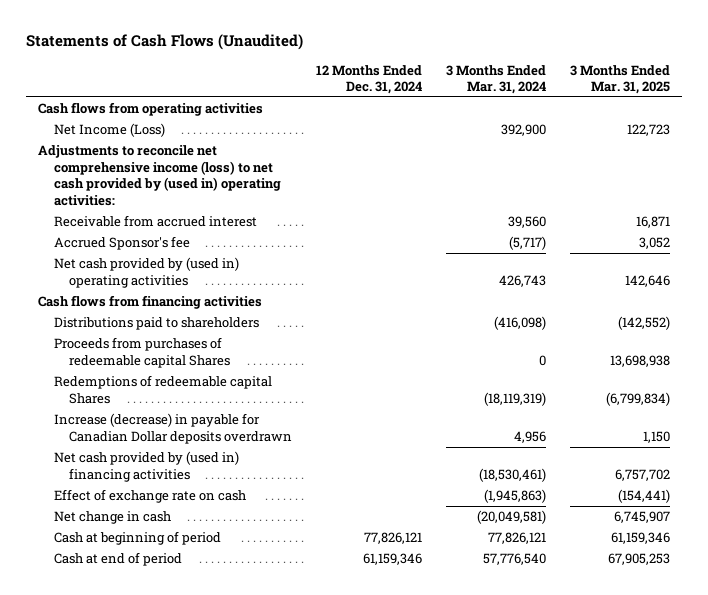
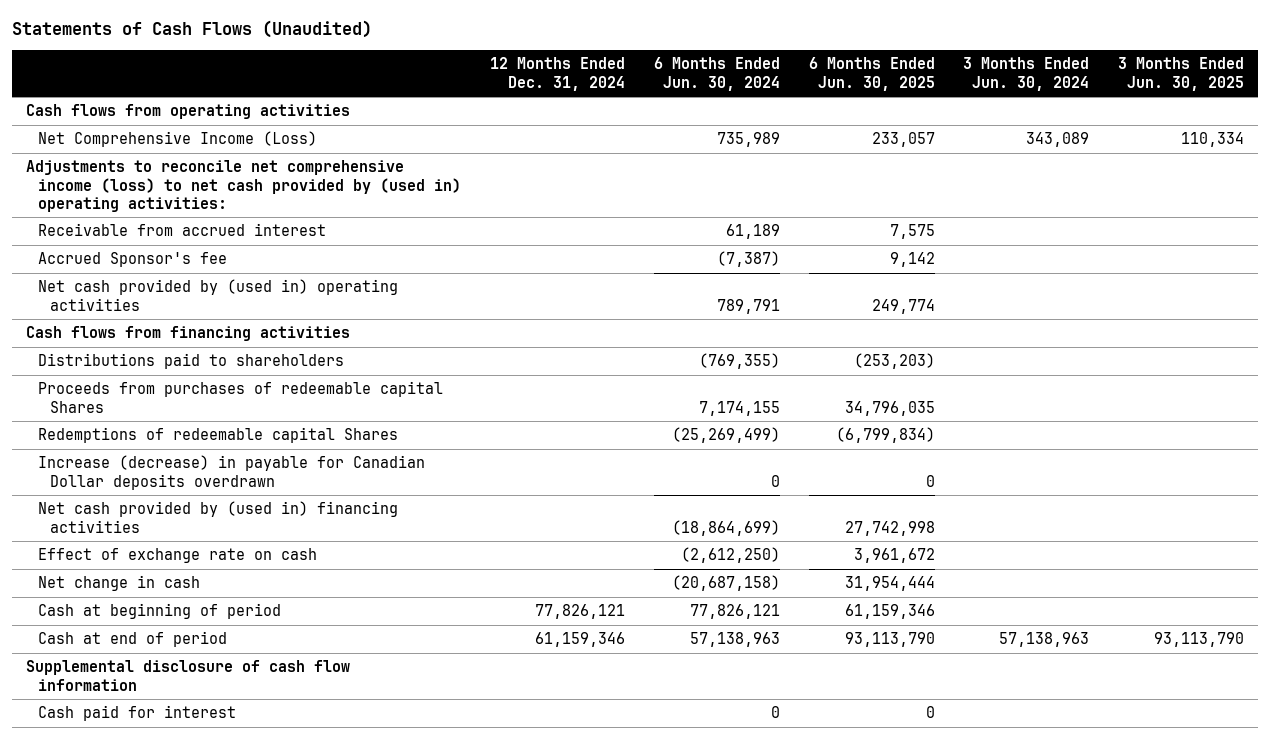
- | 12 Months Ended Dec. 31, 2024 | 3 Months Ended Mar. 31, 2024 | 3 Months Ended Mar. 31, 2025
+ | 12 Months Ended Dec. 31, 2024 | 6 Months Ended Jun. 30, 2024 | 6 Months Ended Jun. 30, 2025 | 3 Months Ended Jun. 30, 2024 | 3 Months Ended Jun. 30, 2025
- Net Income (Loss) | | 392,900 | 122,723
+ Net Comprehensive Income (Loss) | | 735,989 | 233,057 | 343,089 | 110,334
+ Supplemental disclosure of cash flow information
+ Cash paid for interest | | 0 | 0 | |

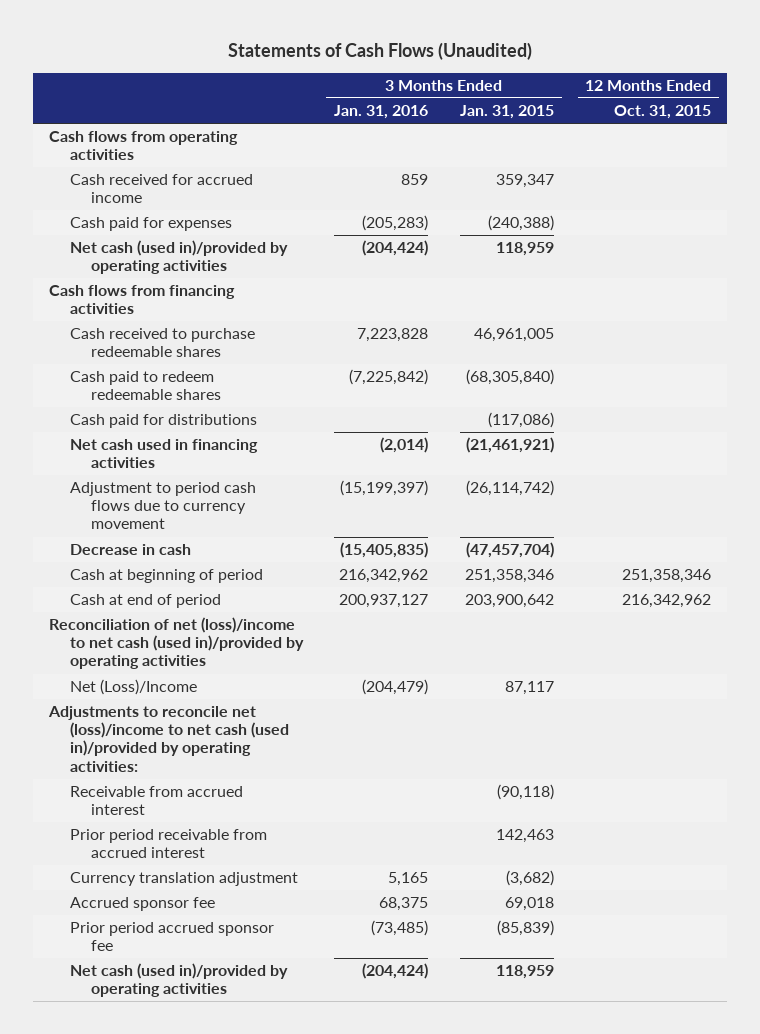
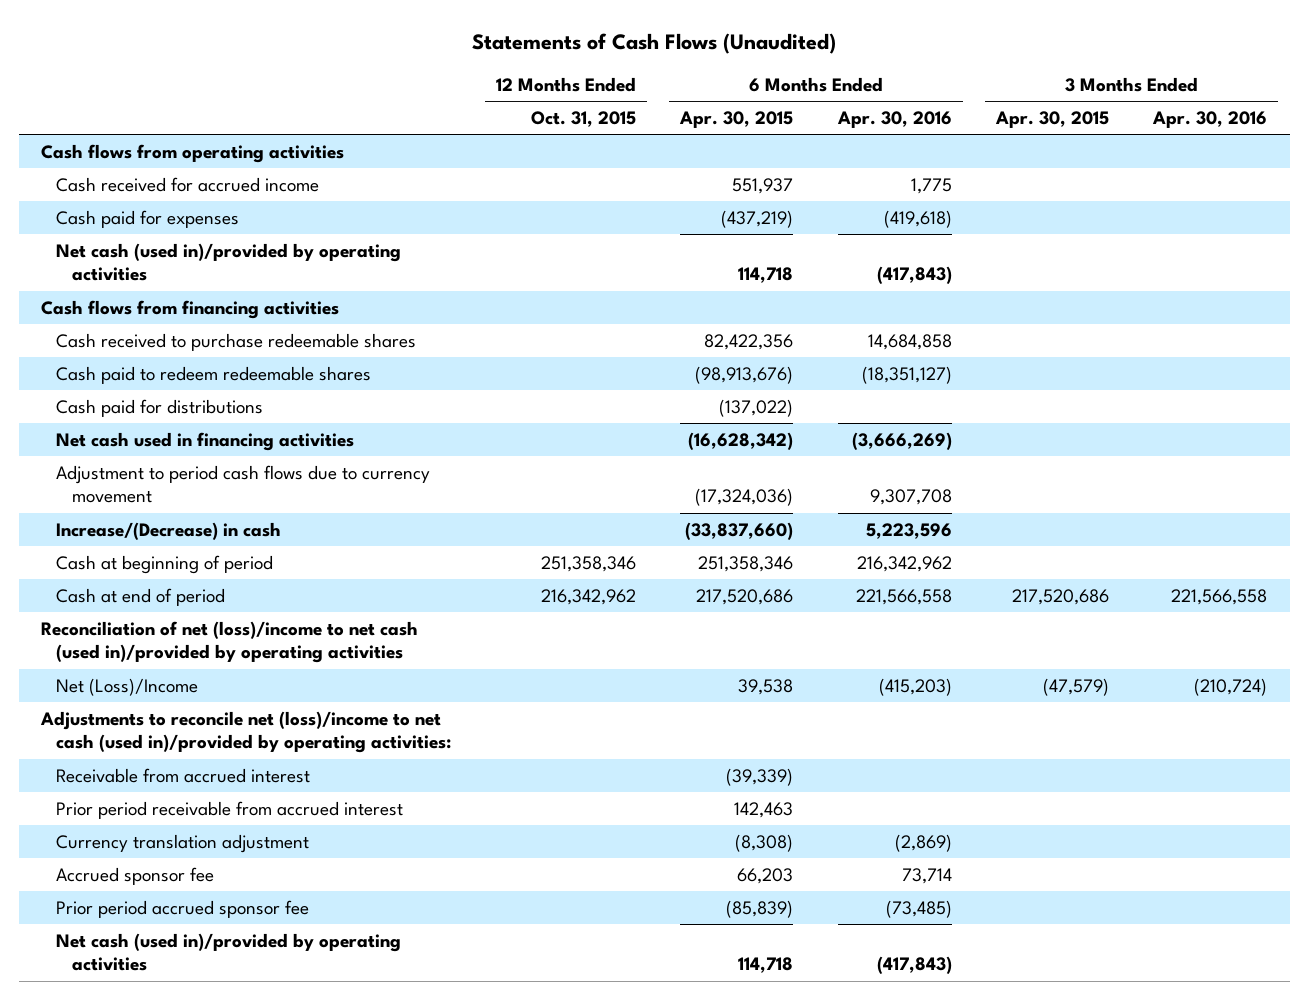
- | 3 Months Ended Jan. 31, 2016 | 3 Months Ended Jan. 31, 2015 | 12 Months Ended Oct. 31, 2015
+ | 12 Months Ended Oct. 31, 2015 | 6 Months Ended Apr. 30, 2015 | 6 Months Ended Apr. 30, 2016 | 3 Months Ended Apr. 30, 2015 | 3 Months Ended Apr. 30, 2016
- Decrease in cash | (15,405,835) | (47,457,704) |
+ Increase/(Decrease) in cash | | (33,837,660) | 5,223,596 | |

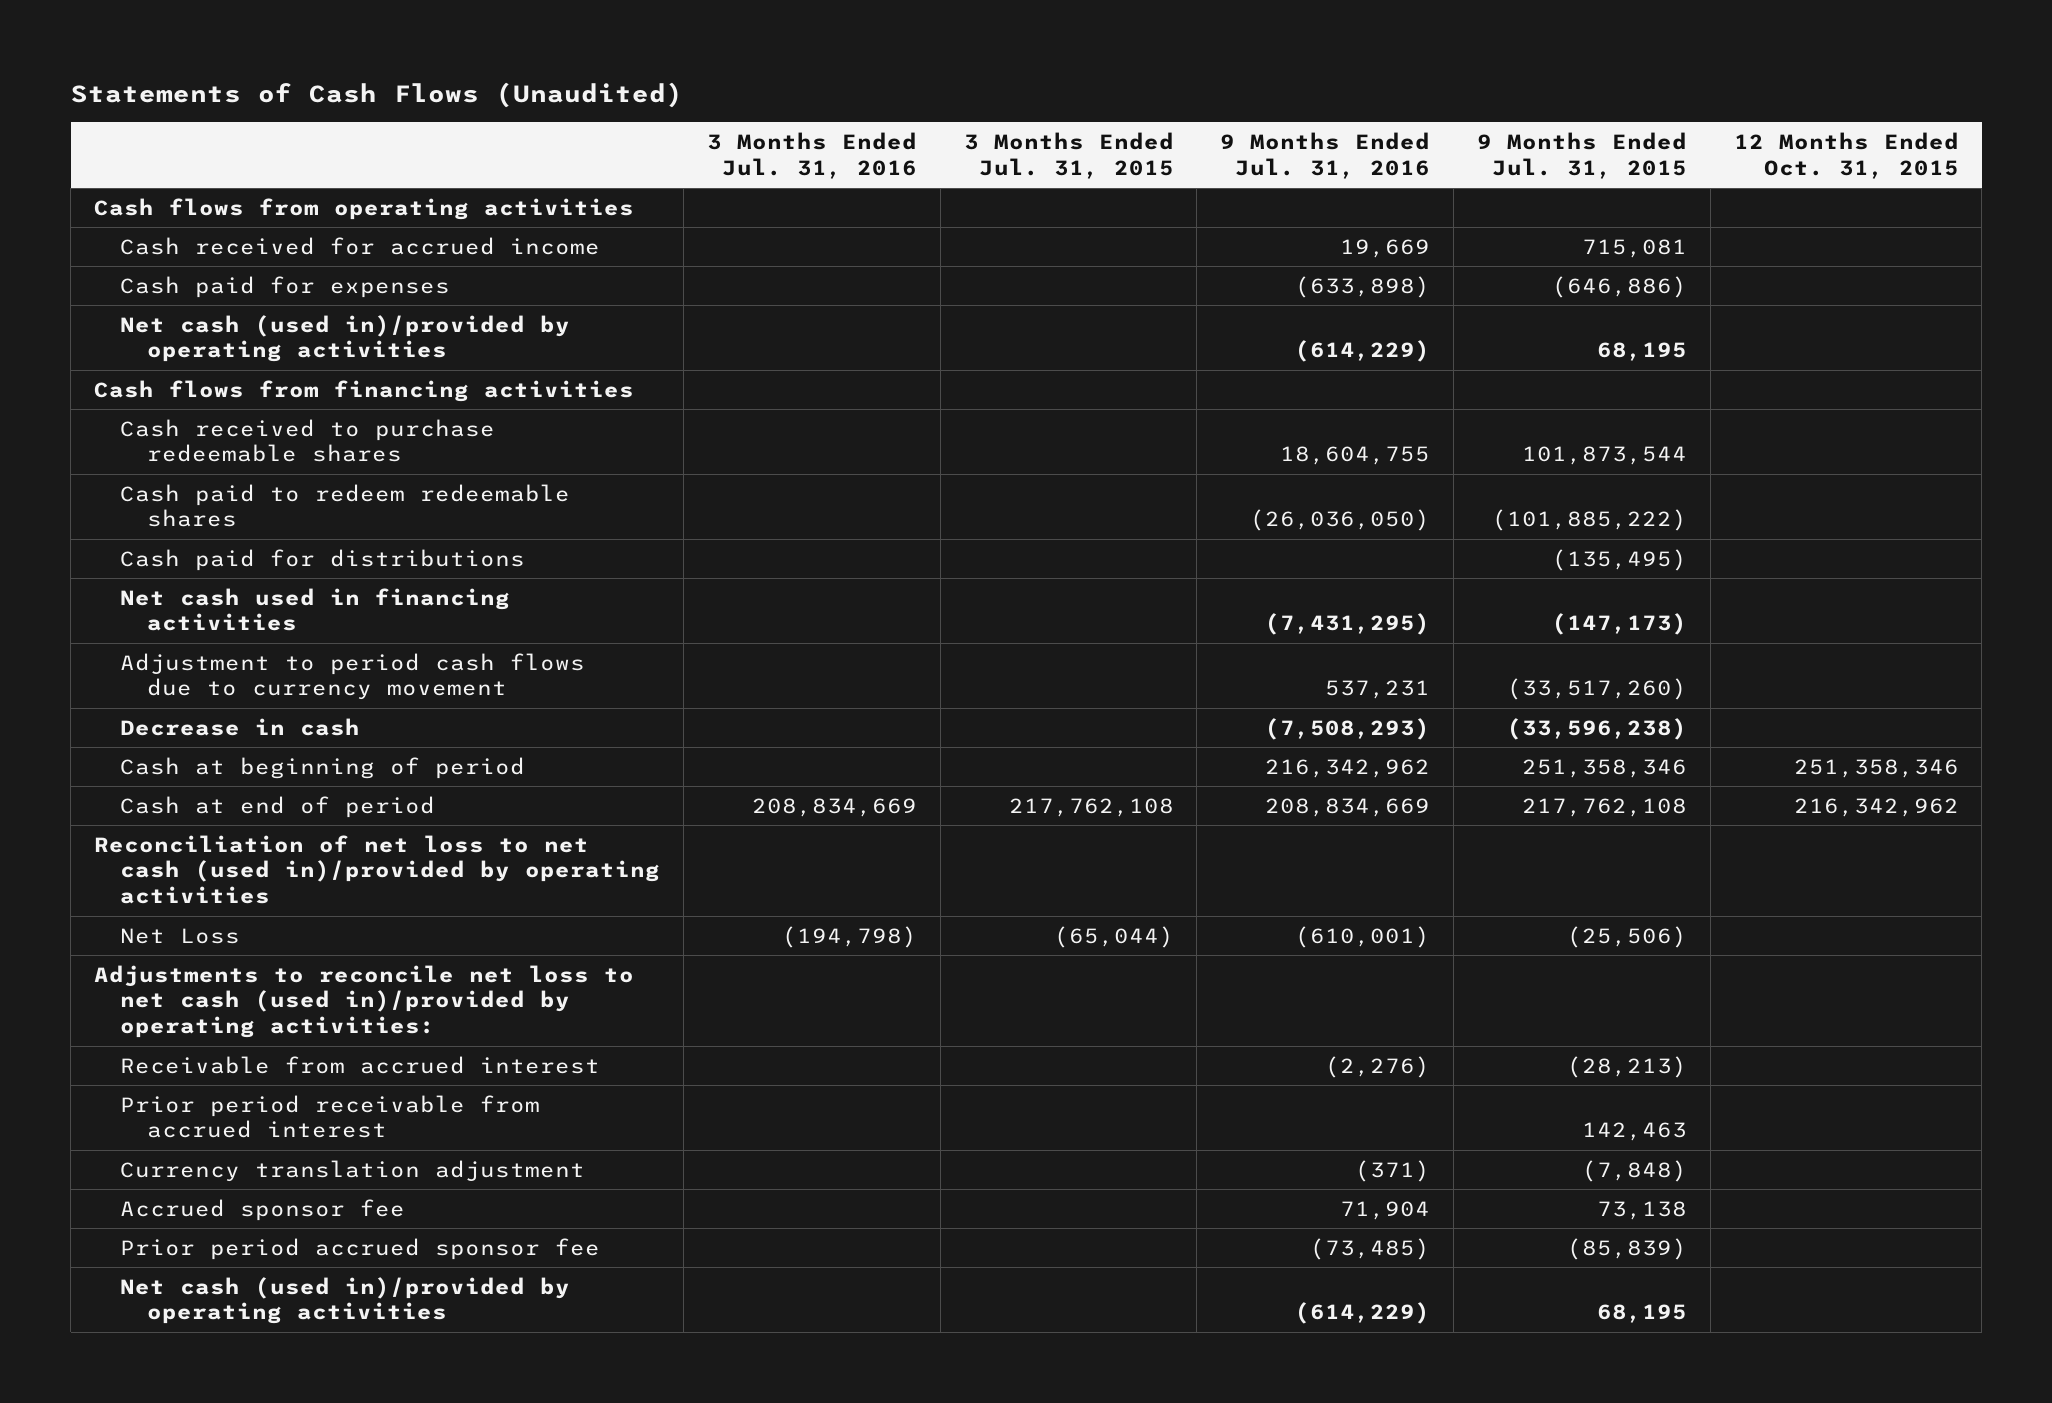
- | 12 Months Ended Oct. 31, 2015 | 6 Months Ended Apr. 30, 2015 | 6 Months Ended Apr. 30, 2016 | 3 Months Ended Apr. 30, 2015 | 3 Months Ended Apr. 30, 2016
+ | 3 Months Ended Jul. 31, 2016 | 3 Months Ended Jul. 31, 2015 | 9 Months Ended Jul. 31, 2016 | 9 Months Ended Jul. 31, 2015 | 12 Months Ended Oct. 31, 2015
- Increase/(Decrease) in cash | | (33,837,660) | 5,223,596 | |
+ Decrease in cash | | | (7,508,293) | (33,596,238) |
- Reconciliation of net (loss)/income to net cash (used in)/provided by operating activities
- Net (Loss)/Income | | 39,538 | (415,203) | (47,579) | (210,724)
- Adjustments to reconcile net (loss)/income to net cash (used in)/provided by operating activities:
+ Reconciliation of net loss to net cash (used in)/provided by operating activities
+ Net Loss | (194,798) | (65,044) | (610,001) | (25,506) |
+ Adjustments to reconcile net loss to net cash (used in)/provided by operating activities:

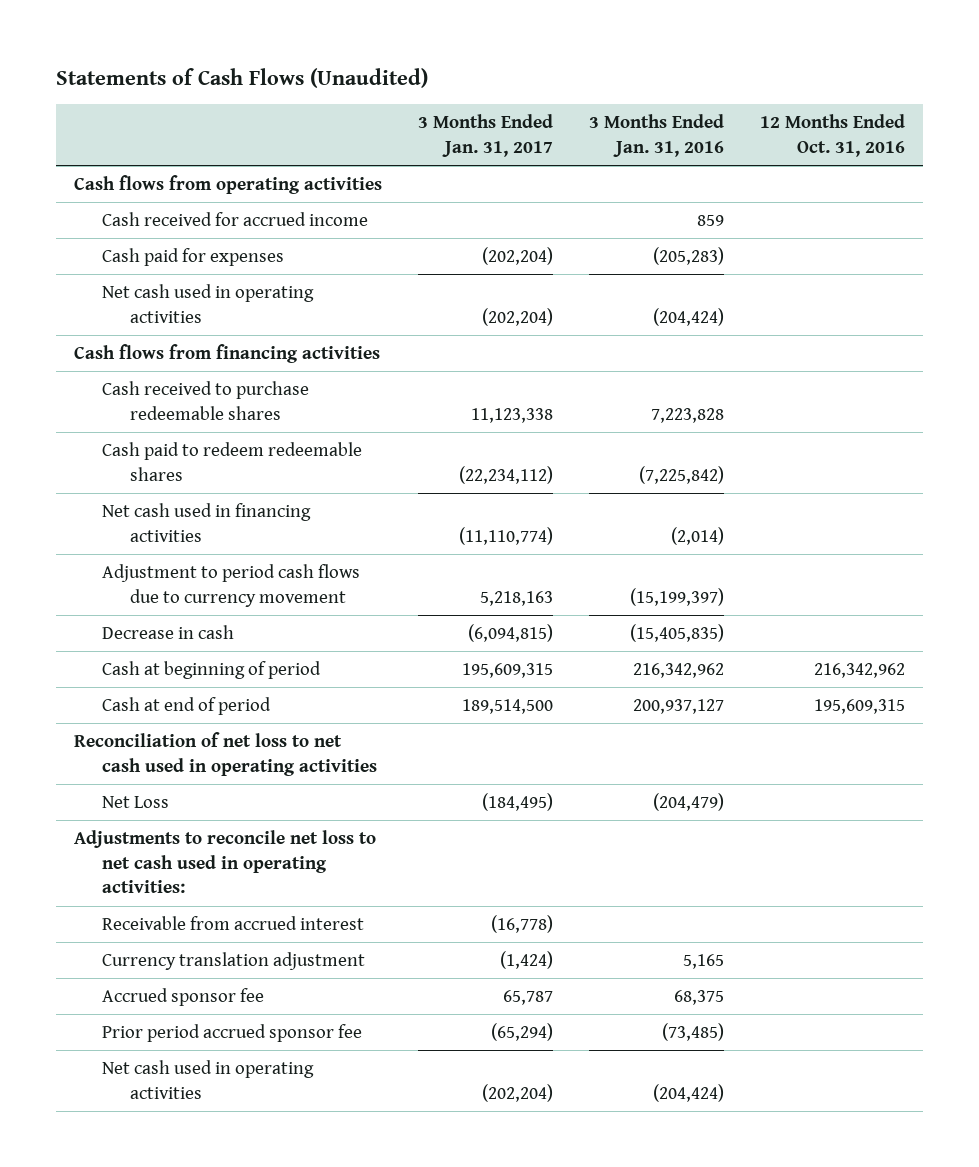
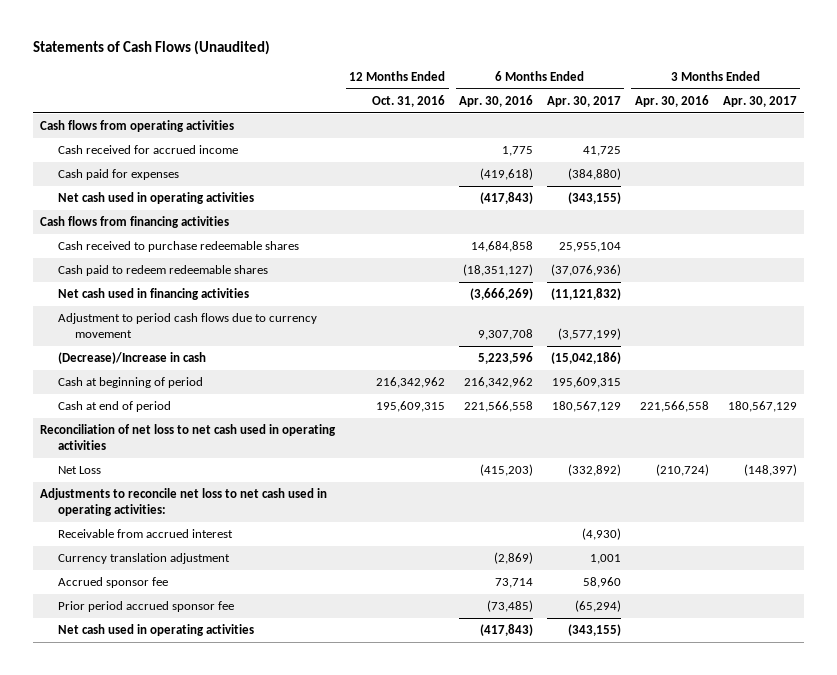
- | 3 Months Ended Jan. 31, 2017 | 3 Months Ended Jan. 31, 2016 | 12 Months Ended Oct. 31, 2016
+ | 12 Months Ended Oct. 31, 2016 | 6 Months Ended Apr. 30, 2016 | 6 Months Ended Apr. 30, 2017 | 3 Months Ended Apr. 30, 2016 | 3 Months Ended Apr. 30, 2017
- Decrease in cash | (6,094,815) | (15,405,835) |
+ (Decrease)/Increase in cash | | 5,223,596 | (15,042,186) | |

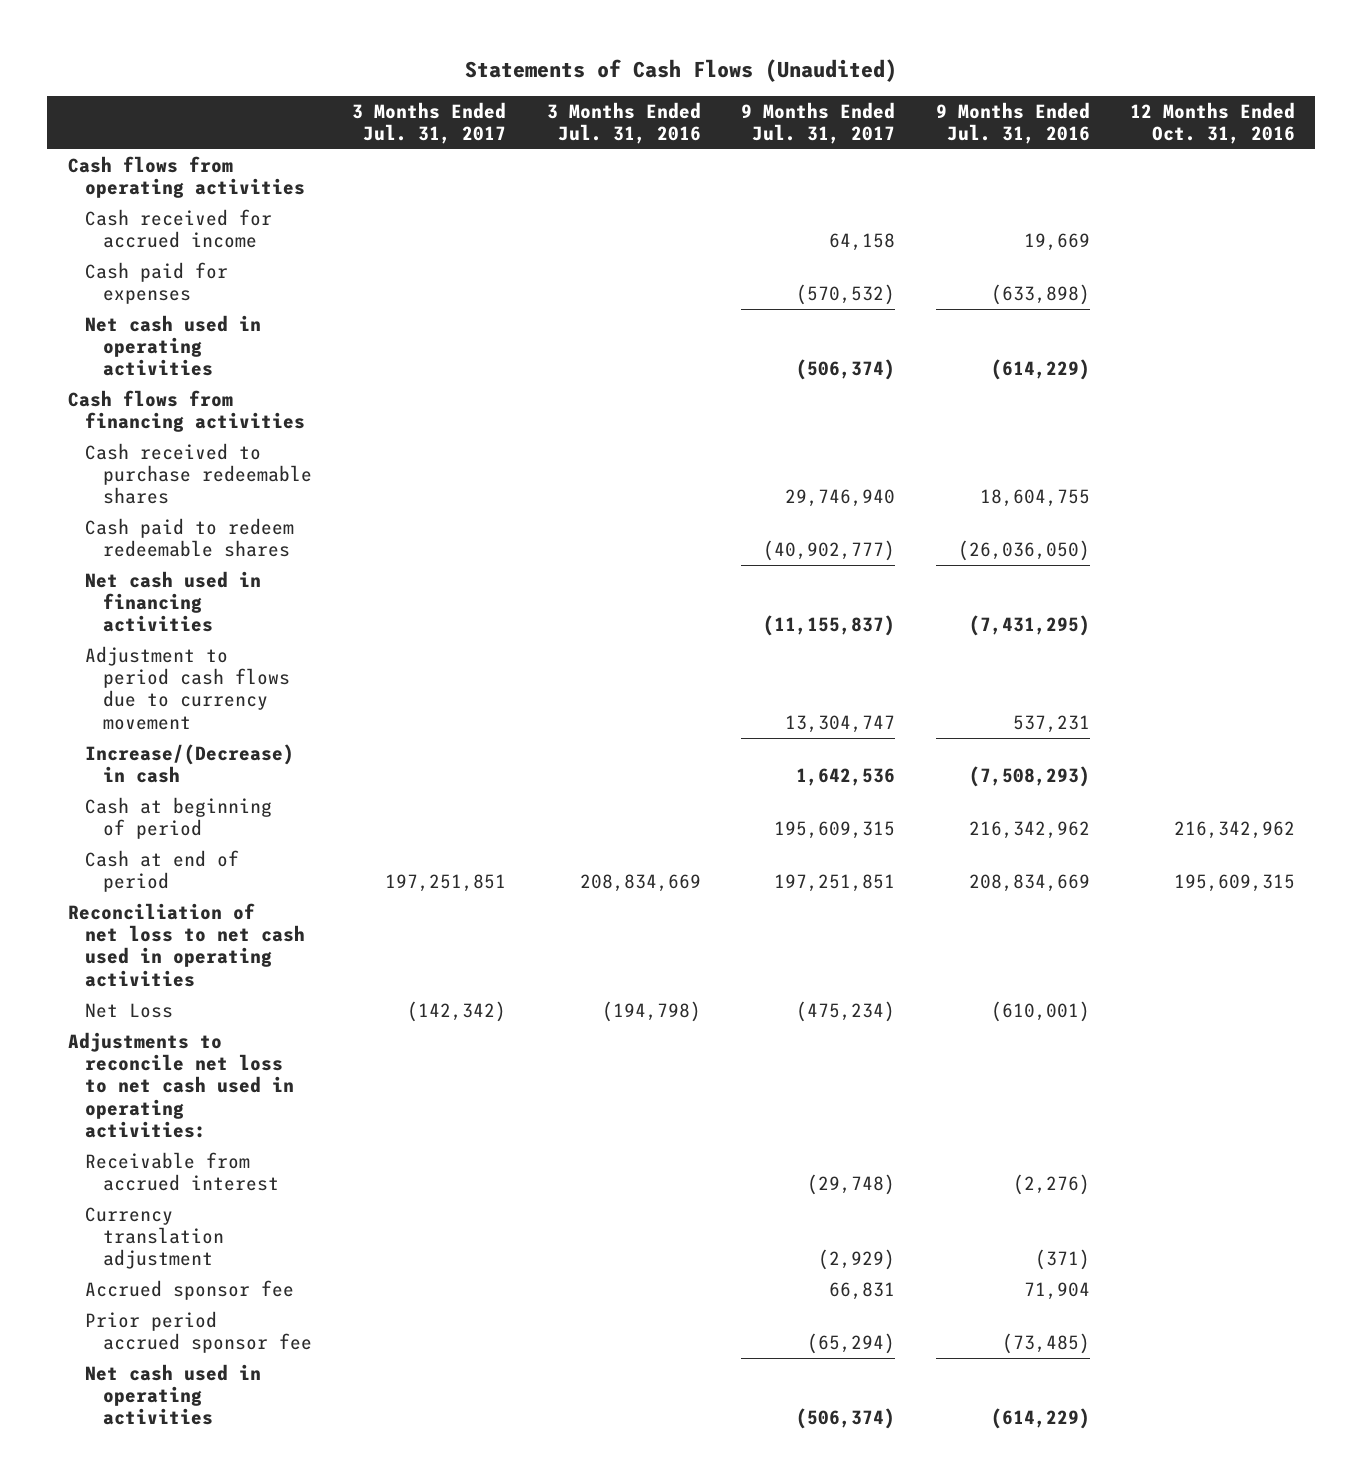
- | 12 Months Ended Oct. 31, 2016 | 6 Months Ended Apr. 30, 2016 | 6 Months Ended Apr. 30, 2017 | 3 Months Ended Apr. 30, 2016 | 3 Months Ended Apr. 30, 2017
+ | 3 Months Ended Jul. 31, 2017 | 3 Months Ended Jul. 31, 2016 | 9 Months Ended Jul. 31, 2017 | 9 Months Ended Jul. 31, 2016 | 12 Months Ended Oct. 31, 2016
- (Decrease)/Increase in cash | | 5,223,596 | (15,042,186) | |
+ Increase/(Decrease) in cash | | | 1,642,536 | (7,508,293) |

